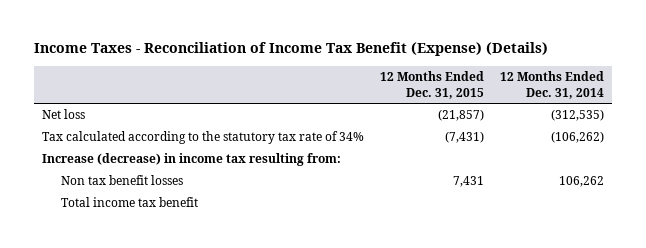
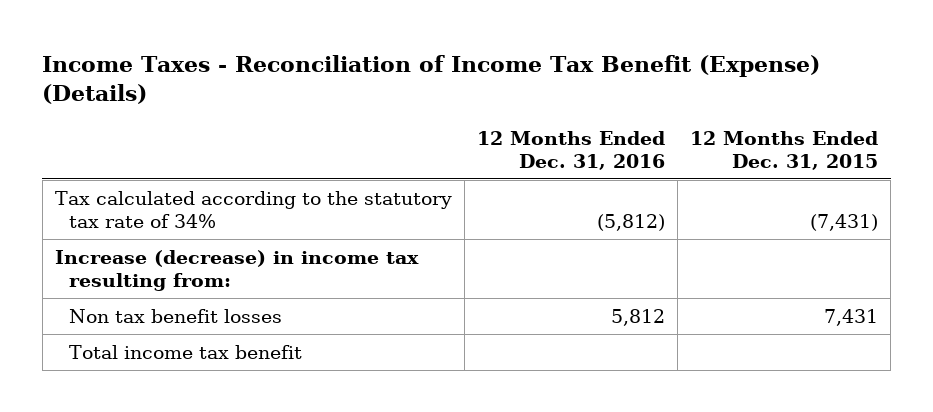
- | 12 Months Ended Dec. 31, 2015 | 12 Months Ended Dec. 31, 2014
+ | 12 Months Ended Dec. 31, 2016 | 12 Months Ended Dec. 31, 2015
- Net loss | (21,857) | (312,535)

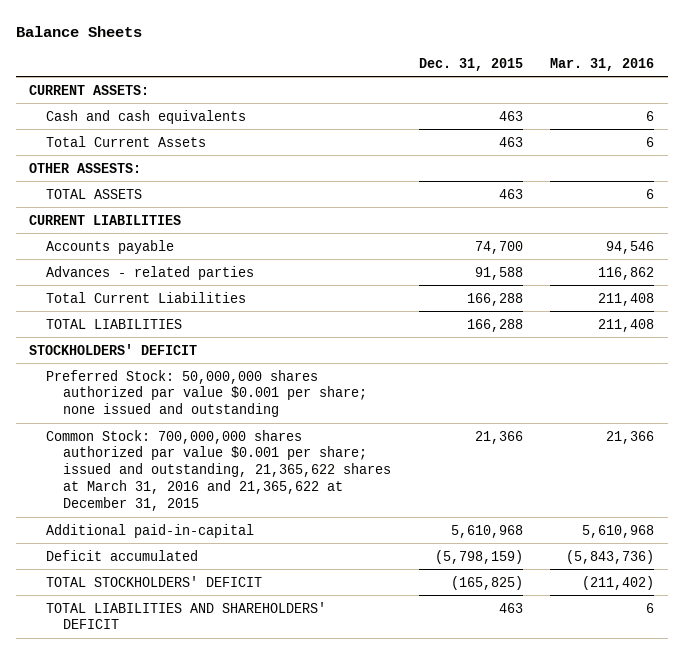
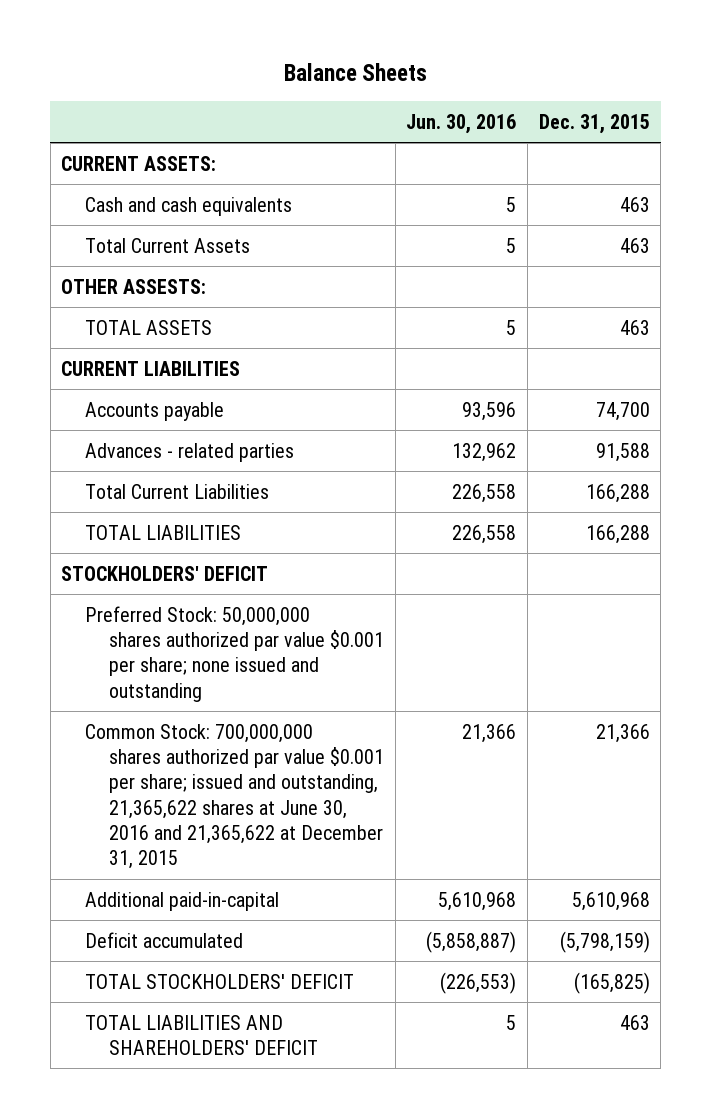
- | Dec. 31, 2015 | Mar. 31, 2016
+ | Jun. 30, 2016 | Dec. 31, 2015
- Common Stock: 700,000,000 shares authorized par value $0.001 per share; issued and outstanding, 21,365,622 shares at March 31, 2016 and 21,365,622 at December 31, 2015 | 21,366 | 21,366
+ Common Stock: 700,000,000 shares authorized par value $0.001 per share; issued and outstanding, 21,365,622 shares at June 30, 2016 and 21,365,622 at December 31, 2015 | 21,366 | 21,366

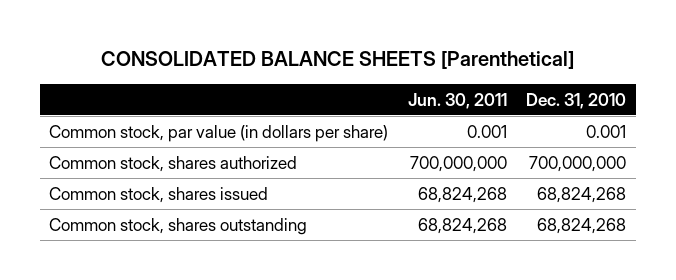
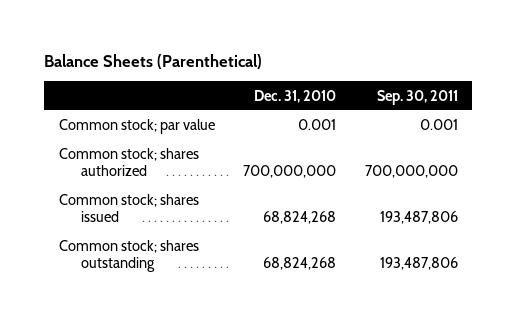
- CONSOLIDATED BALANCE SHEETS [Parenthetical]
+ Balance Sheets (Parenthetical)
- | Jun. 30, 2011 | Dec. 31, 2010
+ | Dec. 31, 2010 | Sep. 30, 2011
- Common stock, par value (in dollars per share) | 0.001 | 0.001
- Common stock, shares authorized | 700,000,000 | 700,000,000
- Common stock, shares issued | 68,824,268 | 68,824,268
- Common stock, shares outstanding | 68,824,268 | 68,824,268
+ Common stock; par value | 0.001 | 0.001
+ Common stock; shares authorized | 700,000,000 | 700,000,000
+ Common stock; shares issued | 68,824,268 | 193,487,806
+ Common stock; shares outstanding | 68,824,268 | 193,487,806

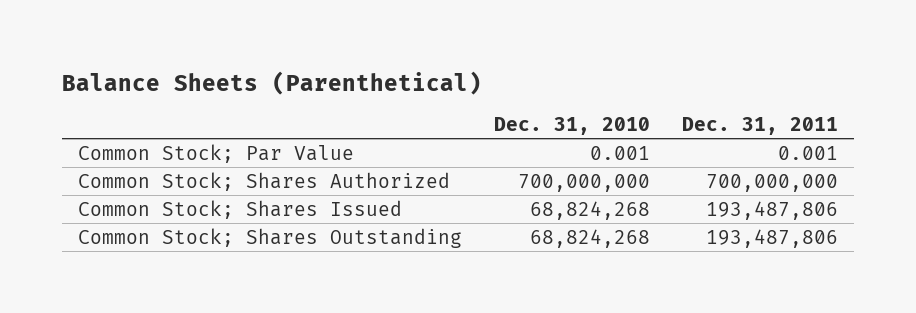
- | Dec. 31, 2010 | Sep. 30, 2011
+ | Dec. 31, 2010 | Dec. 31, 2011
- Common stock; par value | 0.001 | 0.001
- Common stock; shares authorized | 700,000,000 | 700,000,000
- Common stock; shares issued | 68,824,268 | 193,487,806
- Common stock; shares outstanding | 68,824,268 | 193,487,806
+ Common Stock; Par Value | 0.001 | 0.001
+ Common Stock; Shares Authorized | 700,000,000 | 700,000,000
+ Common Stock; Shares Issued | 68,824,268 | 193,487,806
+ Common Stock; Shares Outstanding | 68,824,268 | 193,487,806

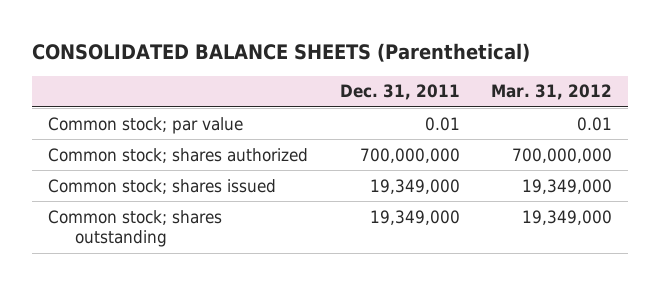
- Balance Sheets (Parenthetical)
+ CONSOLIDATED BALANCE SHEETS (Parenthetical)
- | Dec. 31, 2010 | Dec. 31, 2011
+ | Dec. 31, 2011 | Mar. 31, 2012
- Common Stock; Par Value | 0.001 | 0.001
- Common Stock; Shares Authorized | 700,000,000 | 700,000,000
- Common Stock; Shares Issued | 68,824,268 | 193,487,806
- Common Stock; Shares Outstanding | 68,824,268 | 193,487,806
+ Common stock; par value | 0.01 | 0.01
+ Common stock; shares authorized | 700,000,000 | 700,000,000
+ Common stock; shares issued | 19,349,000 | 19,349,000
+ Common stock; shares outstanding | 19,349,000 | 19,349,000

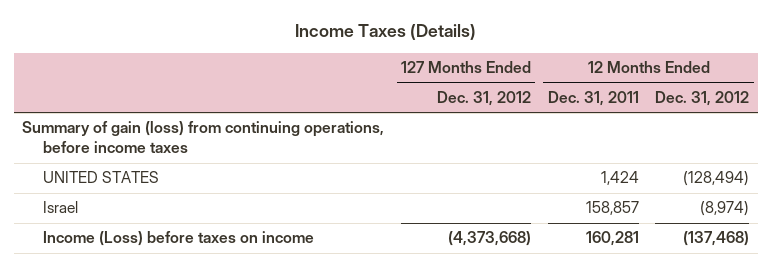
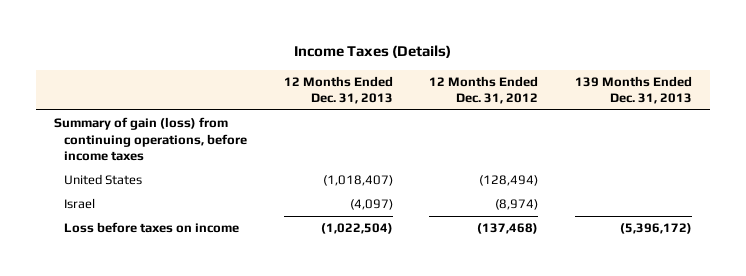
- | 127 Months Ended Dec. 31, 2012 | 12 Months Ended Dec. 31, 2011 | 12 Months Ended Dec. 31, 2012
+ | 12 Months Ended Dec. 31, 2013 | 12 Months Ended Dec. 31, 2012 | 139 Months Ended Dec. 31, 2013
- UNITED STATES | | 1,424 | (128,494)
+ United States | (1,018,407) | (128,494) |
- Income (Loss) before taxes on income | (4,373,668) | 160,281 | (137,468)
+ Loss before taxes on income | (1,022,504) | (137,468) | (5,396,172)

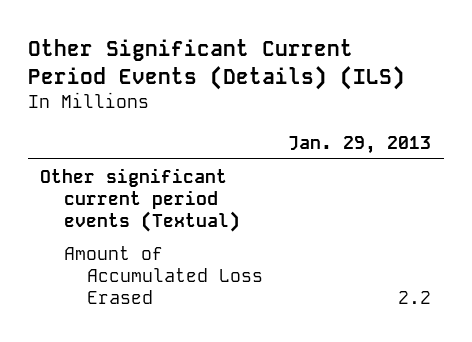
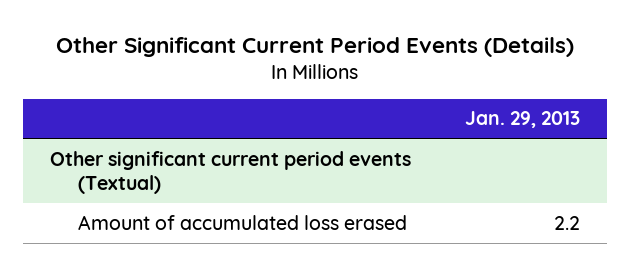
- Other Significant Current Period Events (Details) (ILS)
+ Other Significant Current Period Events (Details)
- Amount of Accumulated Loss Erased | 2.2
+ Amount of accumulated loss erased | 2.2

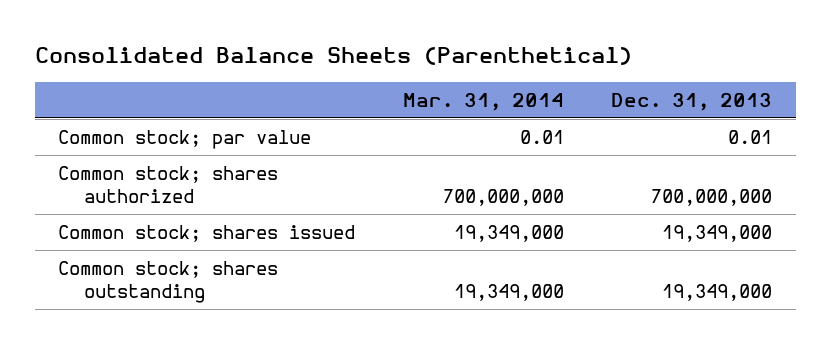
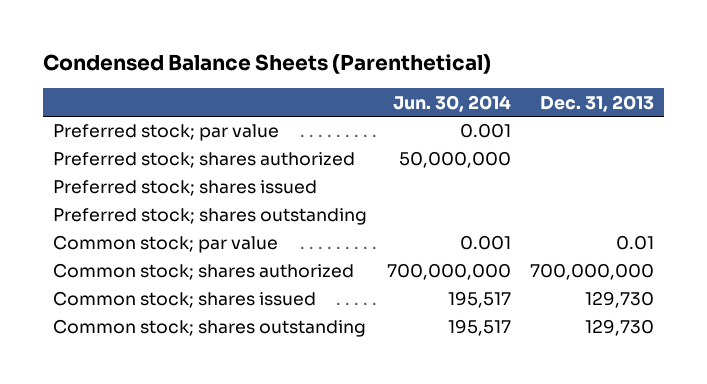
- Consolidated Balance Sheets (Parenthetical)
+ Condensed Balance Sheets (Parenthetical)
- | Mar. 31, 2014 | Dec. 31, 2013
+ | Jun. 30, 2014 | Dec. 31, 2013
+ Preferred stock; par value | 0.001 |
+ Preferred stock; shares authorized | 50,000,000 |
+ Preferred stock; shares issued
+ Preferred stock; shares outstanding
- Common stock; shares issued | 19,349,000 | 19,349,000
- Common stock; shares outstanding | 19,349,000 | 19,349,000
+ Common stock; shares issued | 195,517 | 129,730
+ Common stock; shares outstanding | 195,517 | 129,730

